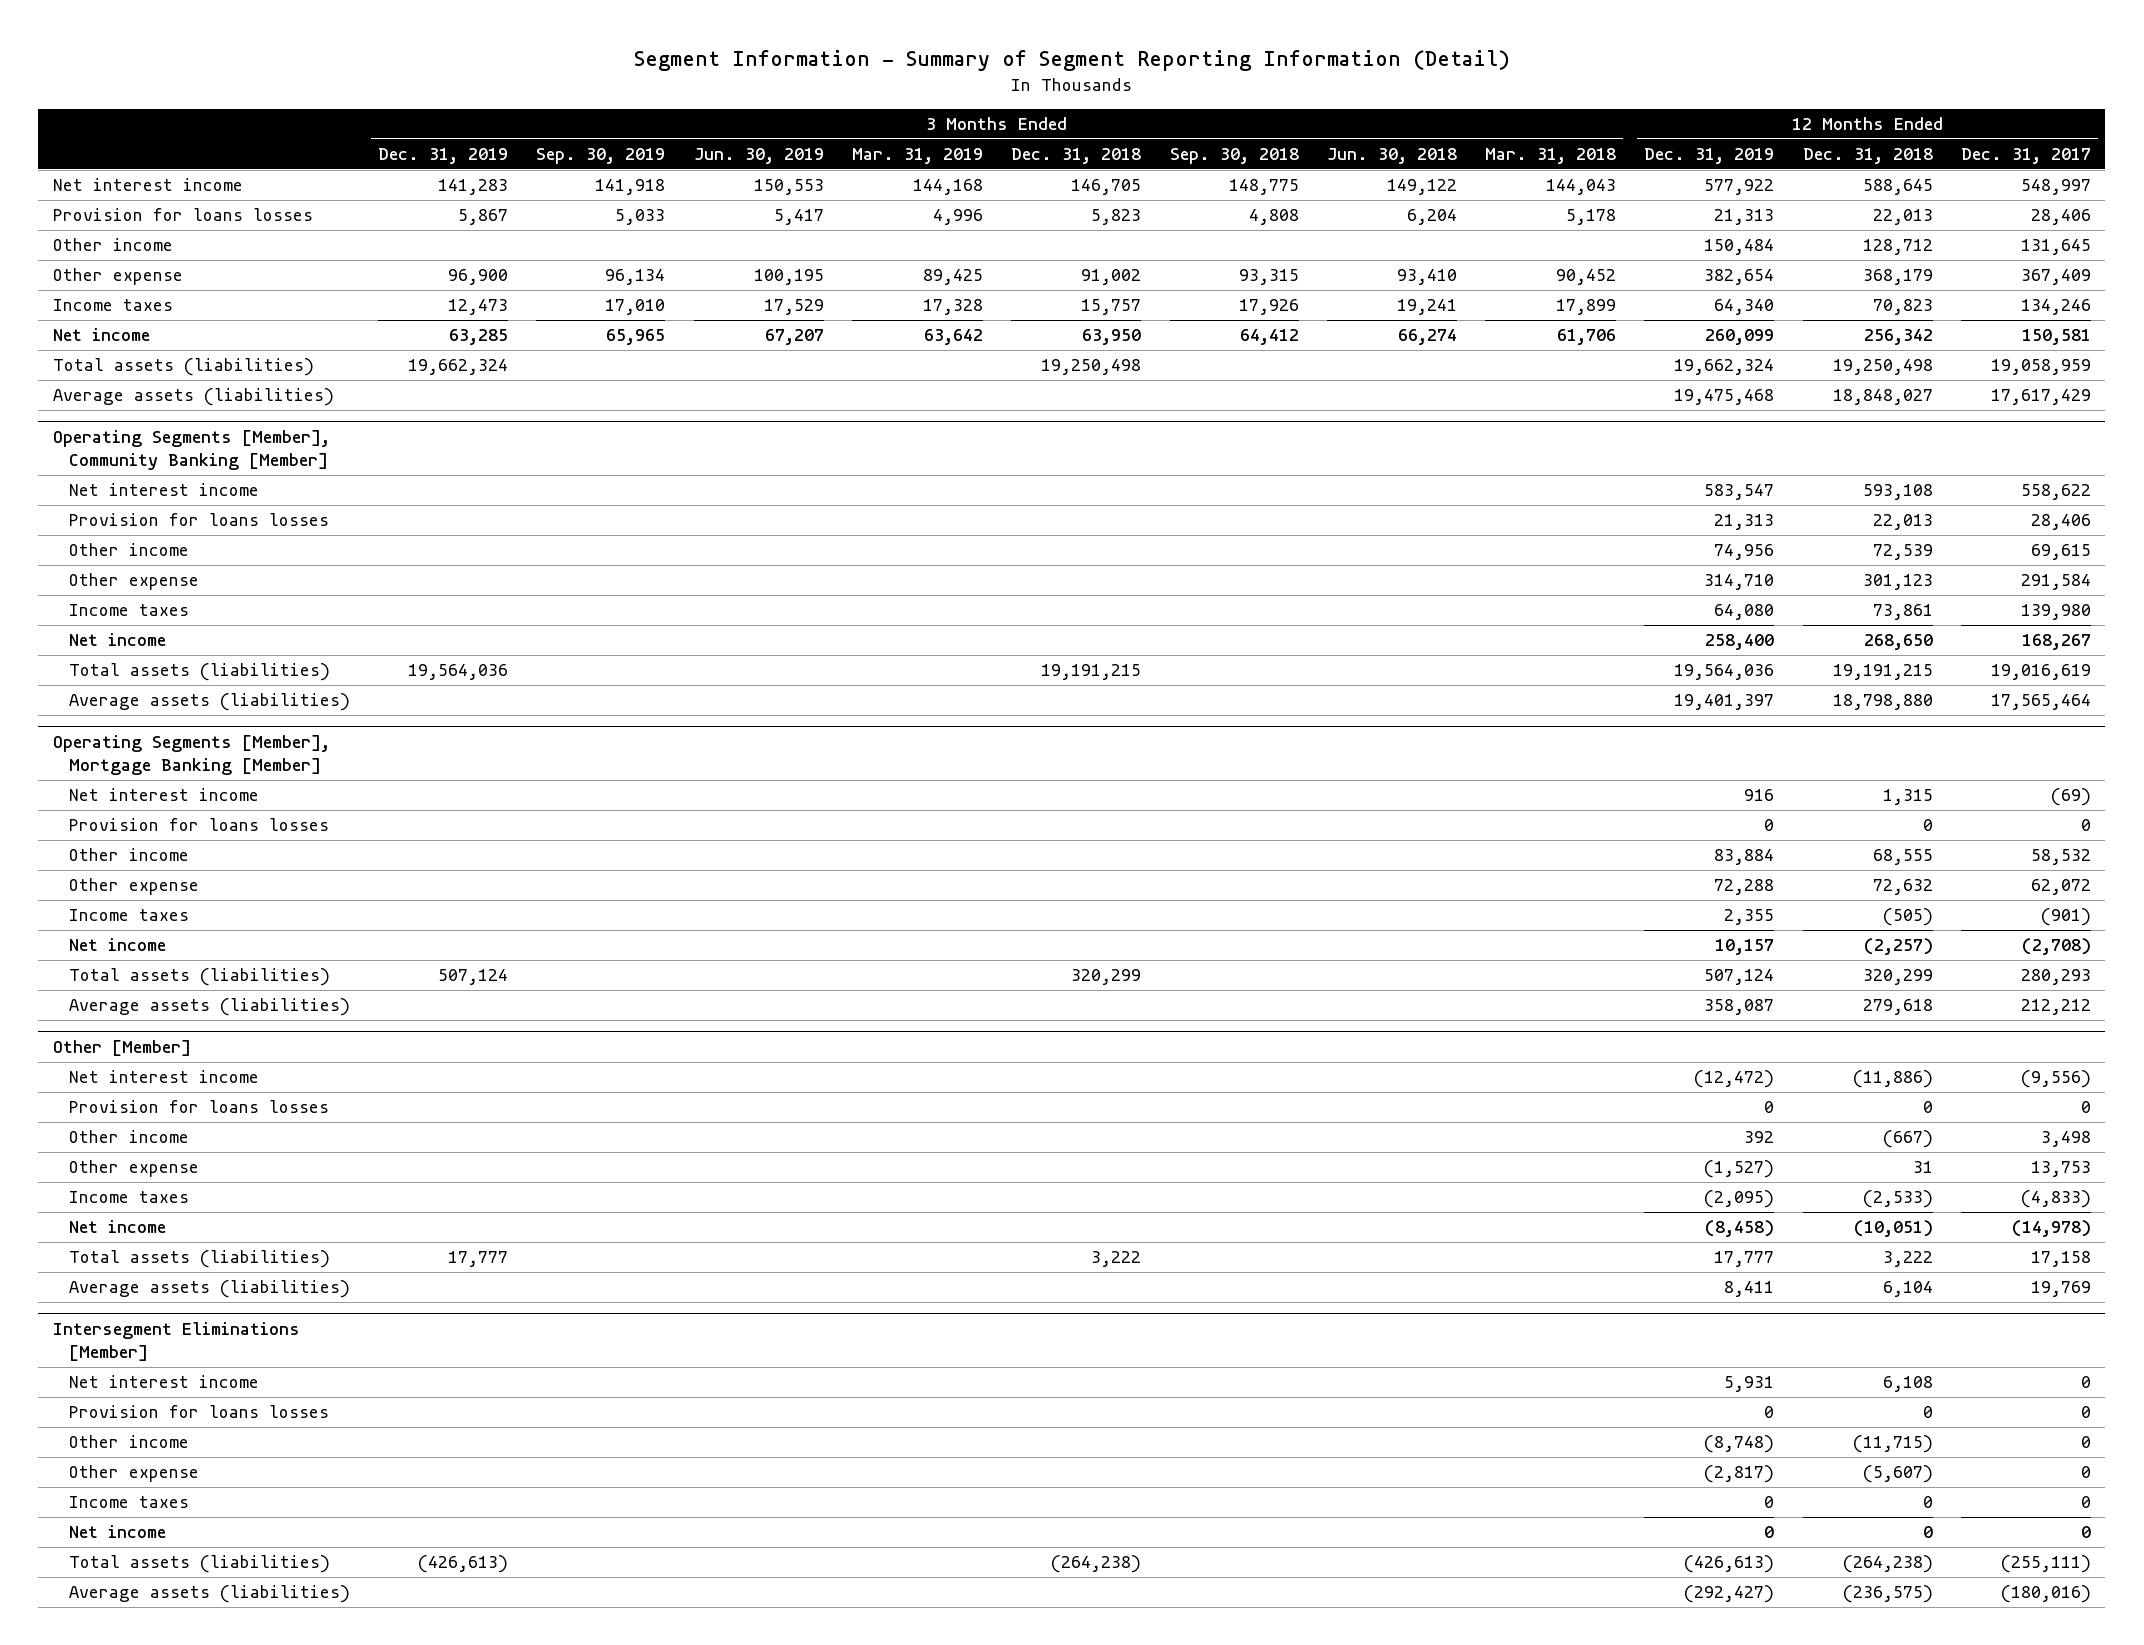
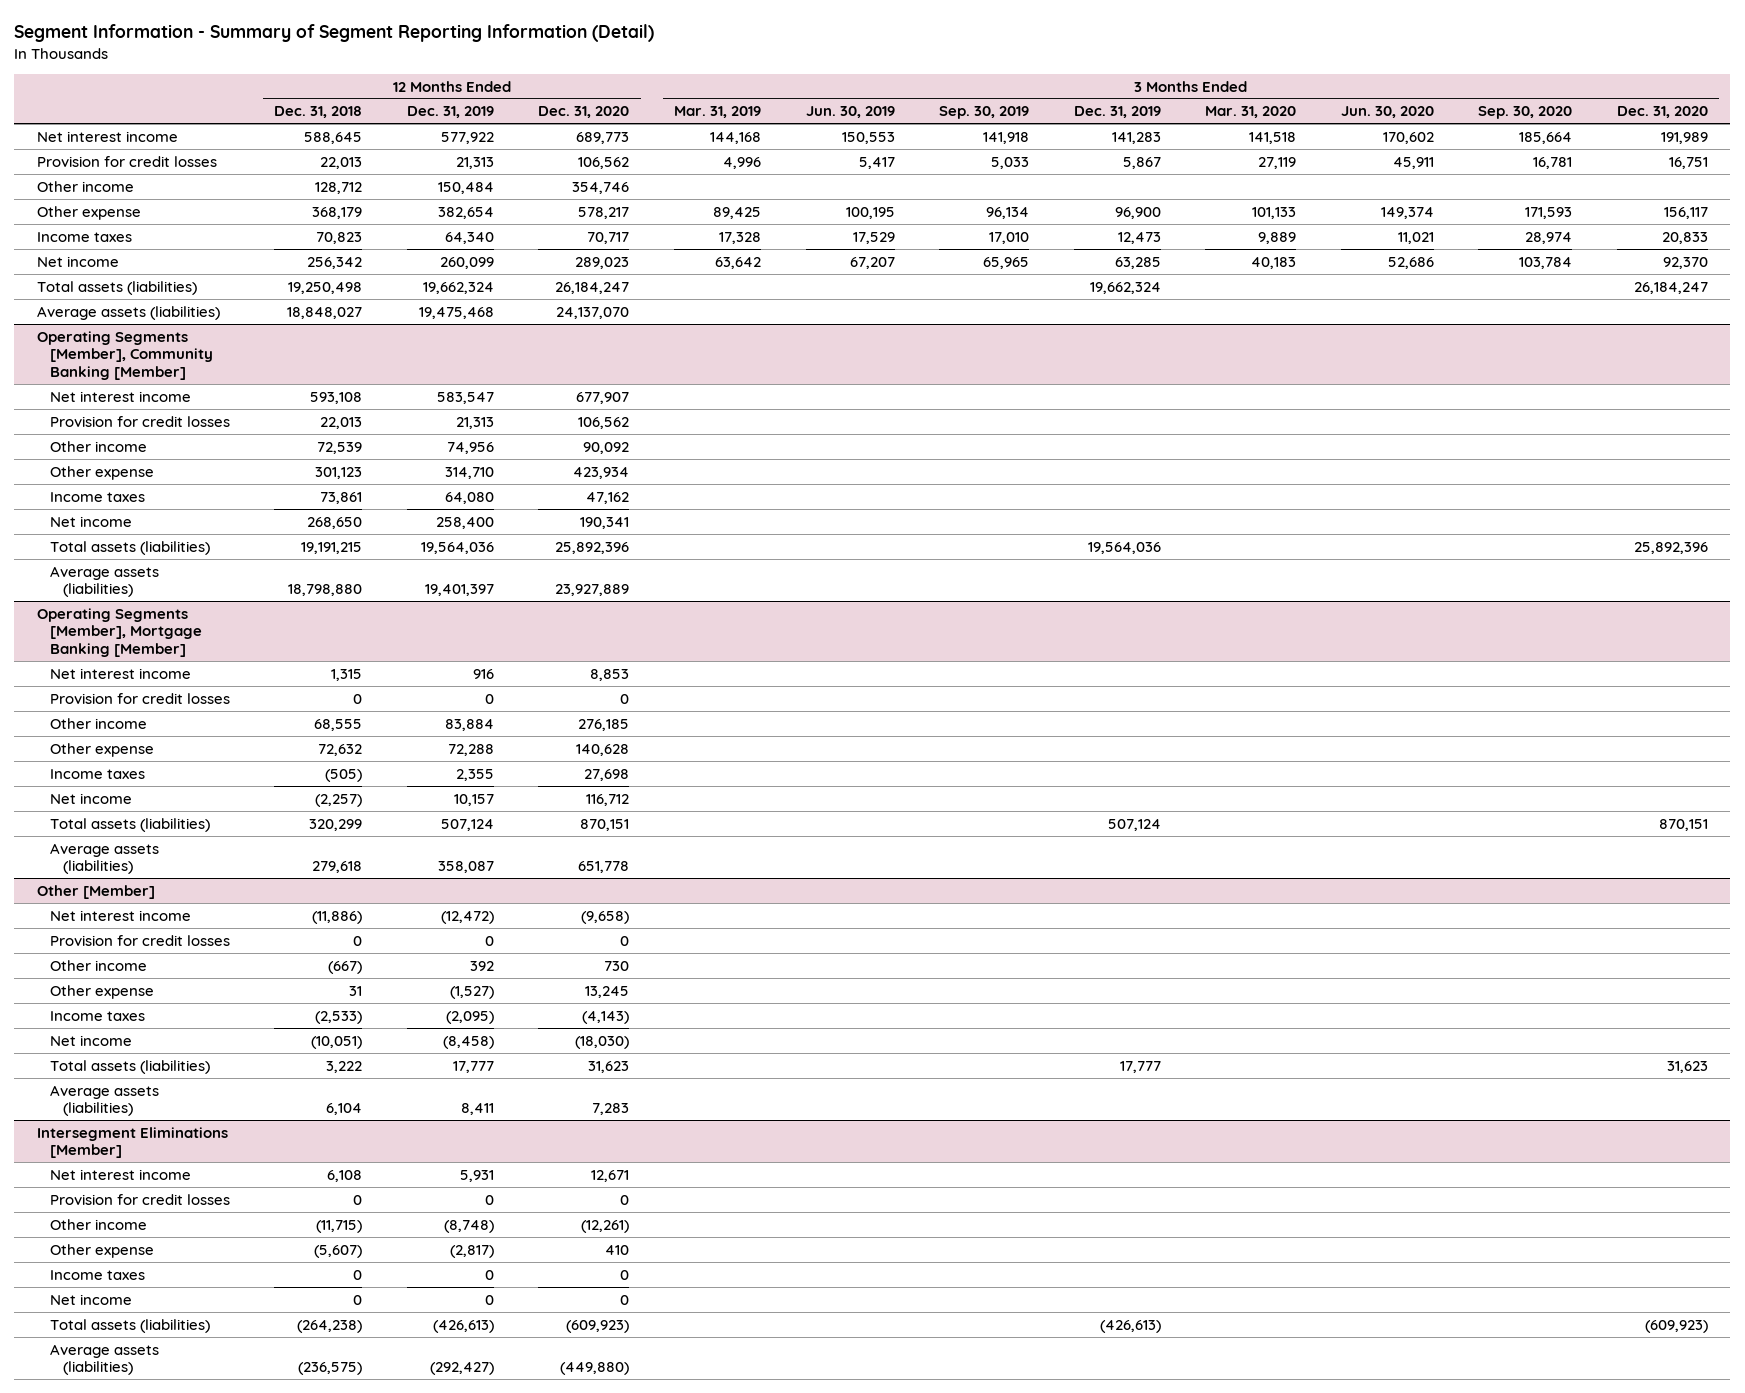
- | 3 Months Ended Dec. 31, 2019 | 3 Months Ended Sep. 30, 2019 | 3 Months Ended Jun. 30, 2019 | 3 Months Ended Mar. 31, 2019 | 3 Months Ended Dec. 31, 2018 | 3 Months Ended Sep. 30, 2018 | 3 Months Ended Jun. 30, 2018 | 3 Months Ended Mar. 31, 2018 | 12 Months Ended Dec. 31, 2019 | 12 Months Ended Dec. 31, 2018 | 12 Months Ended Dec. 31, 2017
+ | 12 Months Ended Dec. 31, 2018 | 12 Months Ended Dec. 31, 2019 | 12 Months Ended Dec. 31, 2020 | 3 Months Ended Mar. 31, 2019 | 3 Months Ended Jun. 30, 2019 | 3 Months Ended Sep. 30, 2019 | 3 Months Ended Dec. 31, 2019 | 3 Months Ended Mar. 31, 2020 | 3 Months Ended Jun. 30, 2020 | 3 Months Ended Sep. 30, 2020 | 3 Months Ended Dec. 31, 2020
- Provision for loans losses | 5,867 | 5,033 | 5,417 | 4,996 | 5,823 | 4,808 | 6,204 | 5,178 | 21,313 | 22,013 | 28,406
+ Provision for credit losses | 22,013 | 21,313 | 106,562 | 4,996 | 5,417 | 5,033 | 5,867 | 27,119 | 45,911 | 16,781 | 16,751
@ Operating Segments [Member], Community Banking [Member]
- Provision for loans losses | | | | | | | | | 21,313 | 22,013 | 28,406
+ Provision for credit losses | 22,013 | 21,313 | 106,562 | | | | | | | |
@ Operating Segments [Member], Mortgage Banking [Member]
- Provision for loans losses | | | | | | | | | 0 | 0 | 0
+ Provision for credit losses | 0 | 0 | 0 | | | | | | | |
@ Other [Member]
- Provision for loans losses | | | | | | | | | 0 | 0 | 0
+ Provision for credit losses | 0 | 0 | 0 | | | | | | | |
@ Intersegment Eliminations [Member]
- Provision for loans losses | | | | | | | | | 0 | 0 | 0
+ Provision for credit losses | 0 | 0 | 0 | | | | | | | |

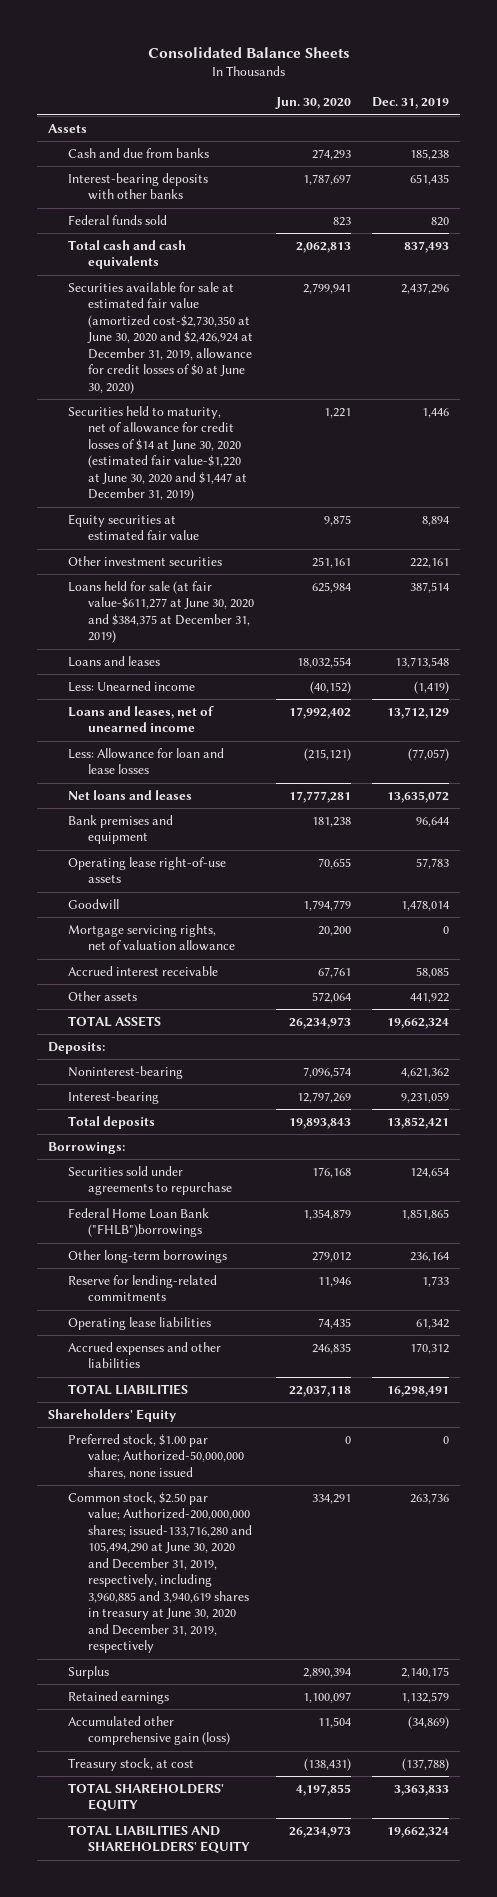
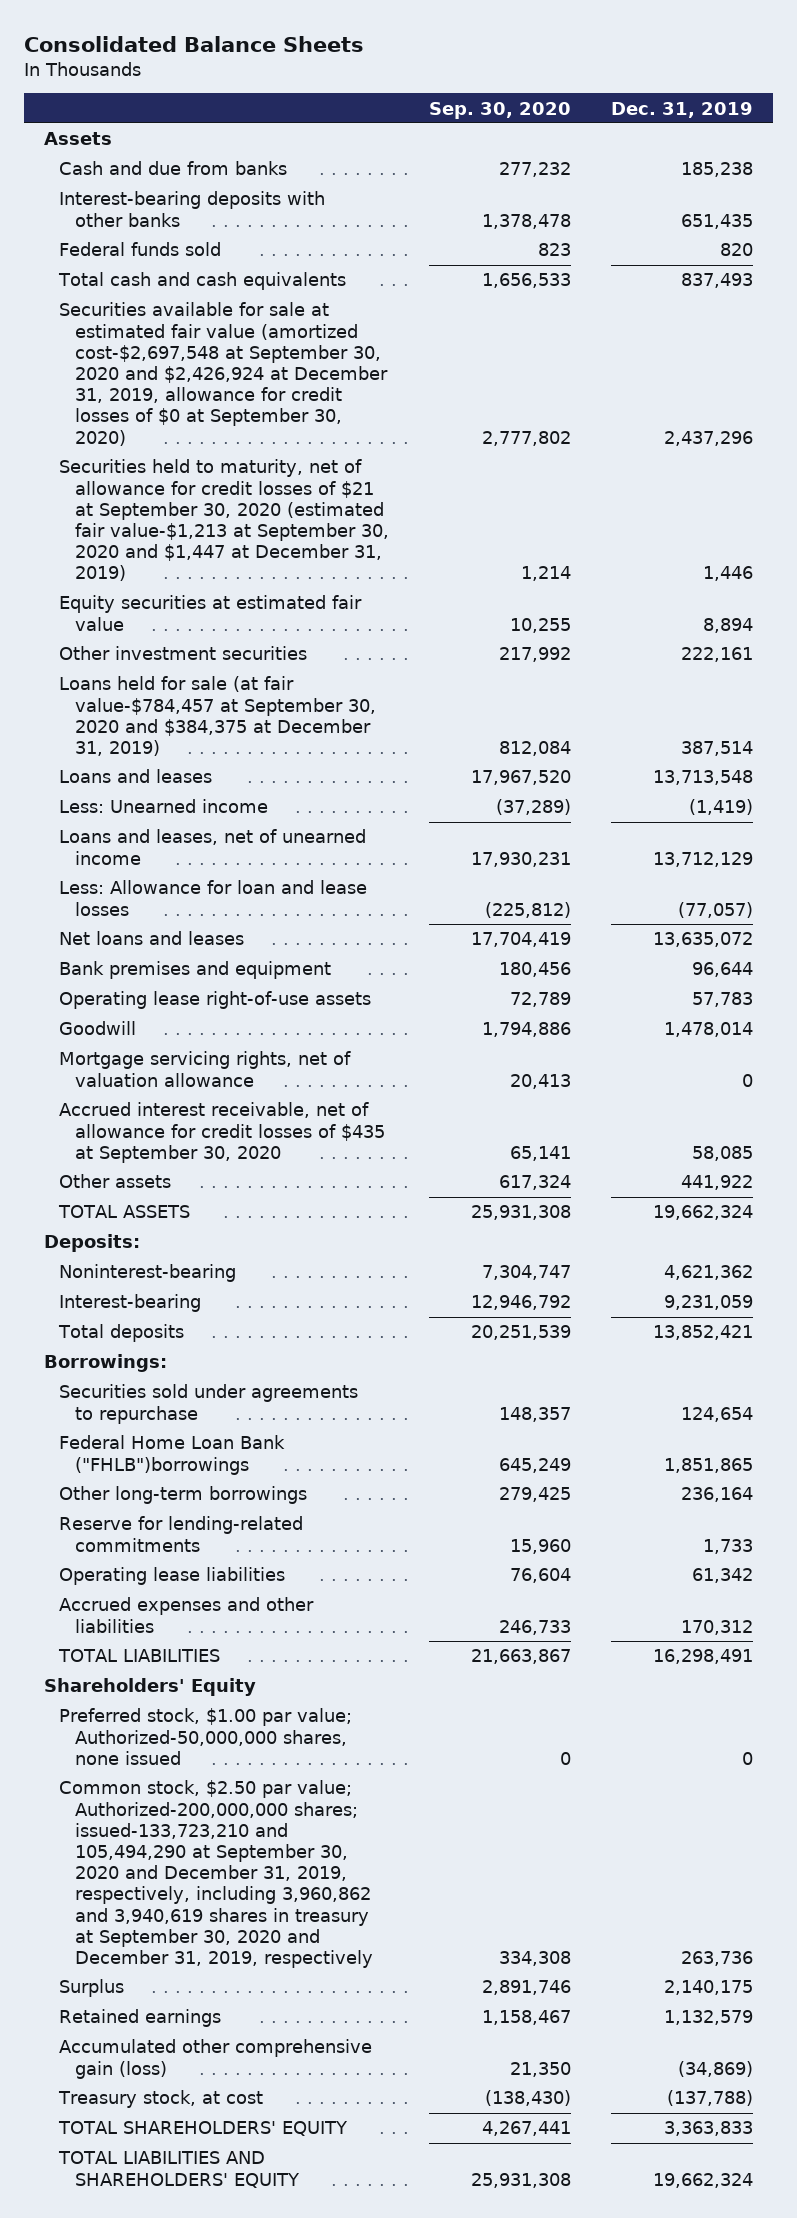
- | Jun. 30, 2020 | Dec. 31, 2019
+ | Sep. 30, 2020 | Dec. 31, 2019
- Securities available for sale at estimated fair value (amortized cost-$2,730,350 at June 30, 2020 and $2,426,924 at December 31, 2019, allowance for credit losses of $0 at June 30, 2020) | 2,799,941 | 2,437,296
- Securities held to maturity, net of allowance for credit losses of $14 at June 30, 2020 (estimated fair value-$1,220 at June 30, 2020 and $1,447 at December 31, 2019) | 1,221 | 1,446
+ Securities available for sale at estimated fair value (amortized cost-$2,697,548 at September 30, 2020 and $2,426,924 at December 31, 2019, allowance for credit losses of $0 at September 30, 2020) | 2,777,802 | 2,437,296
+ Securities held to maturity, net of allowance for credit losses of $21 at September 30, 2020 (estimated fair value-$1,213 at September 30, 2020 and $1,447 at December 31, 2019) | 1,214 | 1,446
- Loans held for sale (at fair value-$611,277 at June 30, 2020 and $384,375 at December 31, 2019) | 625,984 | 387,514
+ Loans held for sale (at fair value-$784,457 at September 30, 2020 and $384,375 at December 31, 2019) | 812,084 | 387,514
- Accrued interest receivable | 67,761 | 58,085
+ Accrued interest receivable, net of allowance for credit losses of $435 at September 30, 2020 | 65,141 | 58,085
- Common stock, $2.50 par value; Authorized-200,000,000 shares; issued-133,716,280 and 105,494,290 at June 30, 2020 and December 31, 2019, respectively, including 3,960,885 and 3,940,619 shares in treasury at June 30, 2020 and December 31, 2019, respectively | 334,291 | 263,736
+ Common stock, $2.50 par value; Authorized-200,000,000 shares; issued-133,723,210 and 105,494,290 at September 30, 2020 and December 31, 2019, respectively, including 3,960,862 and 3,940,619 shares in treasury at September 30, 2020 and December 31, 2019, respectively | 334,308 | 263,736

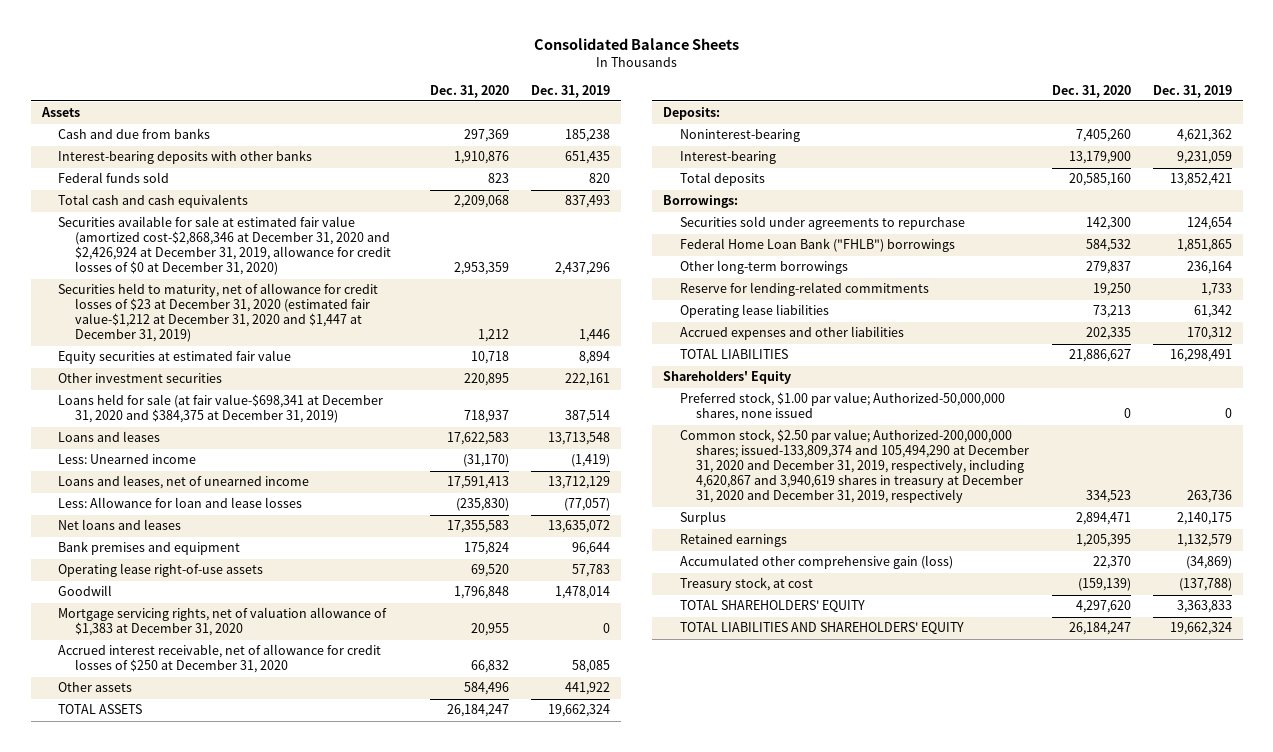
- | Sep. 30, 2020 | Dec. 31, 2019
+ | Dec. 31, 2020 | Dec. 31, 2019
- Securities available for sale at estimated fair value (amortized cost-$2,697,548 at September 30, 2020 and $2,426,924 at December 31, 2019, allowance for credit losses of $0 at September 30, 2020) | 2,777,802 | 2,437,296
- Securities held to maturity, net of allowance for credit losses of $21 at September 30, 2020 (estimated fair value-$1,213 at September 30, 2020 and $1,447 at December 31, 2019) | 1,214 | 1,446
+ Securities available for sale at estimated fair value (amortized cost-$2,868,346 at December 31, 2020 and $2,426,924 at December 31, 2019, allowance for credit losses of $0 at December 31, 2020) | 2,953,359 | 2,437,296
+ Securities held to maturity, net of allowance for credit losses of $23 at December 31, 2020 (estimated fair value-$1,212 at December 31, 2020 and $1,447 at December 31, 2019) | 1,212 | 1,446
- Loans held for sale (at fair value-$784,457 at September 30, 2020 and $384,375 at December 31, 2019) | 812,084 | 387,514
+ Loans held for sale (at fair value-$698,341 at December 31, 2020 and $384,375 at December 31, 2019) | 718,937 | 387,514
- Mortgage servicing rights, net of valuation allowance | 20,413 | 0
- Accrued interest receivable, net of allowance for credit losses of $435 at September 30, 2020 | 65,141 | 58,085
+ Mortgage servicing rights, net of valuation allowance of $1,383 at December 31, 2020 | 20,955 | 0
+ Accrued interest receivable, net of allowance for credit losses of $250 at December 31, 2020 | 66,832 | 58,085
- Federal Home Loan Bank ("FHLB")borrowings | 645,249 | 1,851,865
+ Federal Home Loan Bank ("FHLB") borrowings | 584,532 | 1,851,865
- Common stock, $2.50 par value; Authorized-200,000,000 shares; issued-133,723,210 and 105,494,290 at September 30, 2020 and December 31, 2019, respectively, including 3,960,862 and 3,940,619 shares in treasury at September 30, 2020 and December 31, 2019, respectively | 334,308 | 263,736
+ Common stock, $2.50 par value; Authorized-200,000,000 shares; issued-133,809,374 and 105,494,290 at December 31, 2020 and December 31, 2019, respectively, including 4,620,867 and 3,940,619 shares in treasury at December 31, 2020 and December 31, 2019, respectively | 334,523 | 263,736

